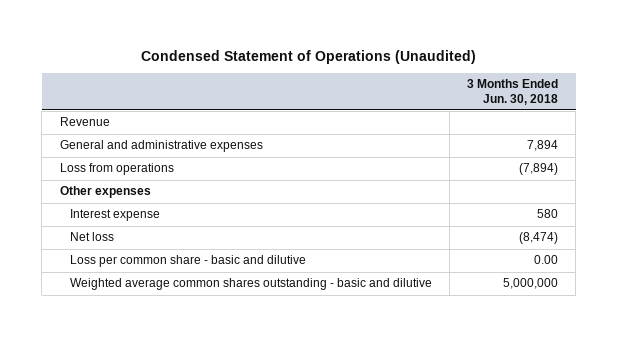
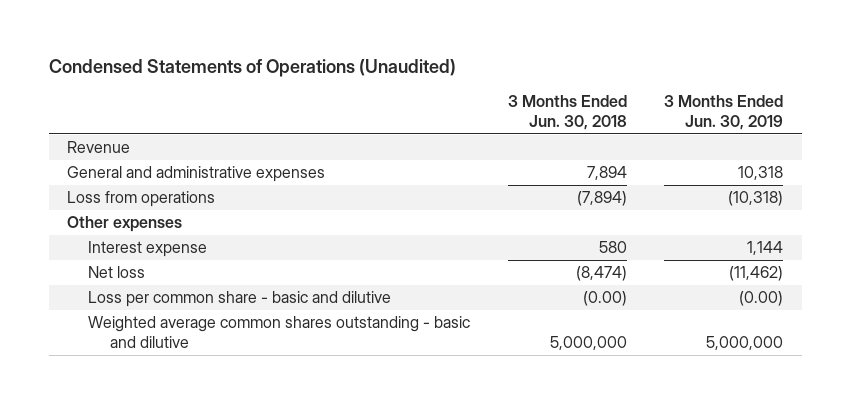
- Condensed Statement of Operations (Unaudited)
+ Condensed Statements of Operations (Unaudited)
- | 3 Months Ended Jun. 30, 2018
+ | 3 Months Ended Jun. 30, 2018 | 3 Months Ended Jun. 30, 2019
- Loss per common share - basic and dilutive | 0.00
+ Loss per common share - basic and dilutive | (0.00) | (0.00)

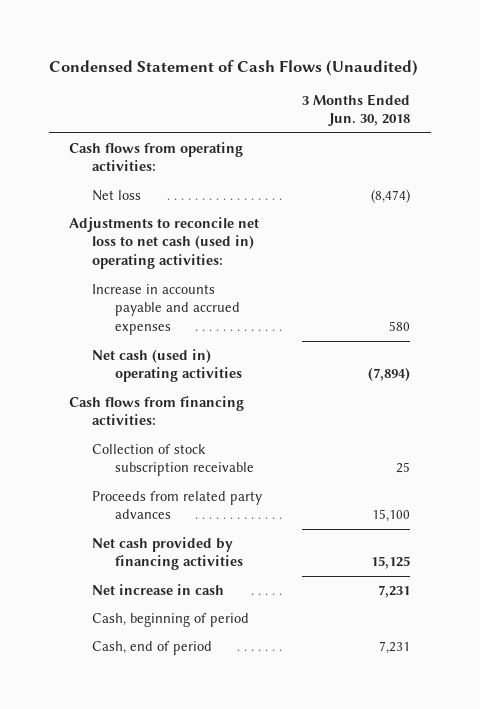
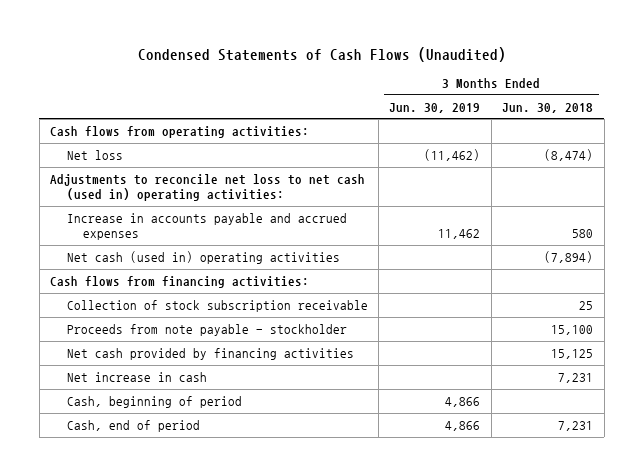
- Condensed Statement of Cash Flows (Unaudited)
+ Condensed Statements of Cash Flows (Unaudited)
- | 3 Months Ended Jun. 30, 2018
+ | 3 Months Ended Jun. 30, 2019 | 3 Months Ended Jun. 30, 2018
- Proceeds from related party advances | 15,100
+ Proceeds from note payable - stockholder | | 15,100

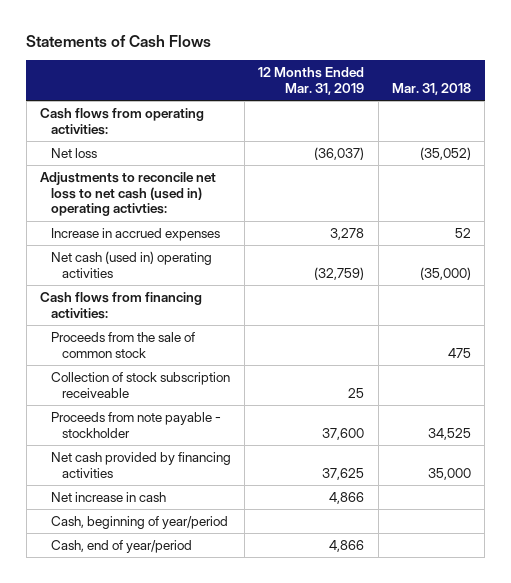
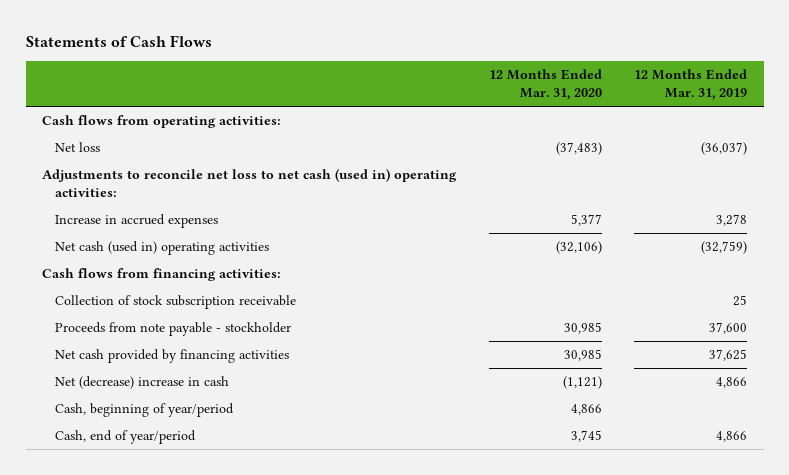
- | 12 Months Ended Mar. 31, 2019 | Mar. 31, 2018
+ | 12 Months Ended Mar. 31, 2020 | 12 Months Ended Mar. 31, 2019
- Adjustments to reconcile net loss to net cash (used in) operating activties:
+ Adjustments to reconcile net loss to net cash (used in) operating activities:
- Proceeds from the sale of common stock | | 475
- Collection of stock subscription receiveable | 25 |
+ Collection of stock subscription receivable | | 25
- Net increase in cash | 4,866 |
+ Net (decrease) increase in cash | (1,121) | 4,866

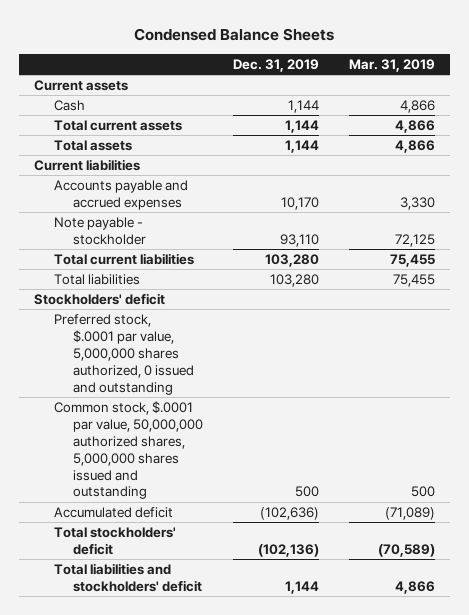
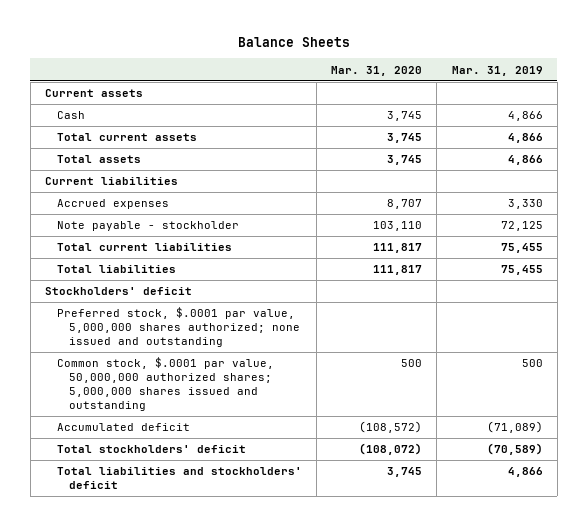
- Condensed Balance Sheets
+ Balance Sheets
- | Dec. 31, 2019 | Mar. 31, 2019
+ | Mar. 31, 2020 | Mar. 31, 2019
- Accounts payable and accrued expenses | 10,170 | 3,330
+ Accrued expenses | 8,707 | 3,330
- Preferred stock, $.0001 par value, 5,000,000 shares authorized, 0 issued and outstanding
- Common stock, $.0001 par value, 50,000,000 authorized shares, 5,000,000 shares issued and outstanding | 500 | 500
+ Preferred stock, $.0001 par value, 5,000,000 shares authorized; none issued and outstanding
+ Common stock, $.0001 par value, 50,000,000 authorized shares; 5,000,000 shares issued and outstanding | 500 | 500

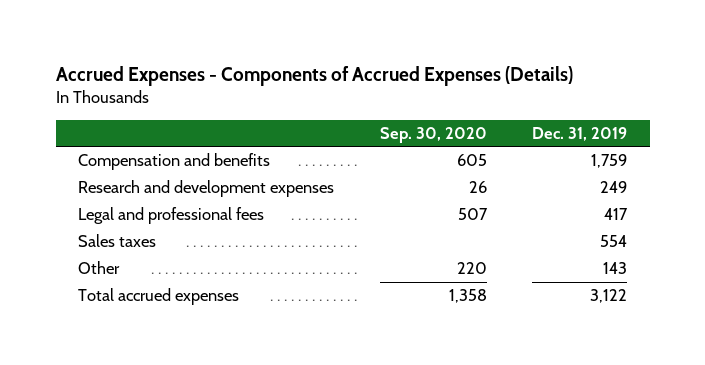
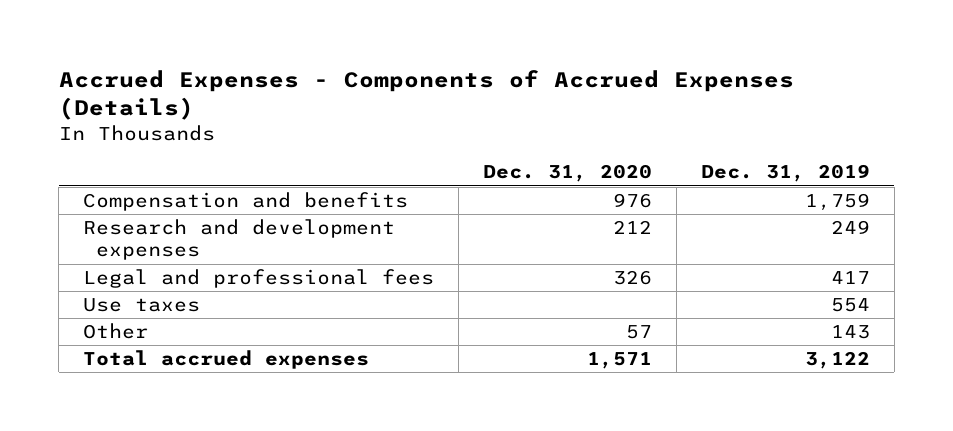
- | Sep. 30, 2020 | Dec. 31, 2019
+ | Dec. 31, 2020 | Dec. 31, 2019
- Sales taxes | | 554
+ Use taxes | | 554

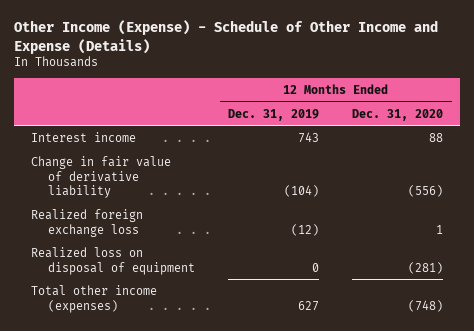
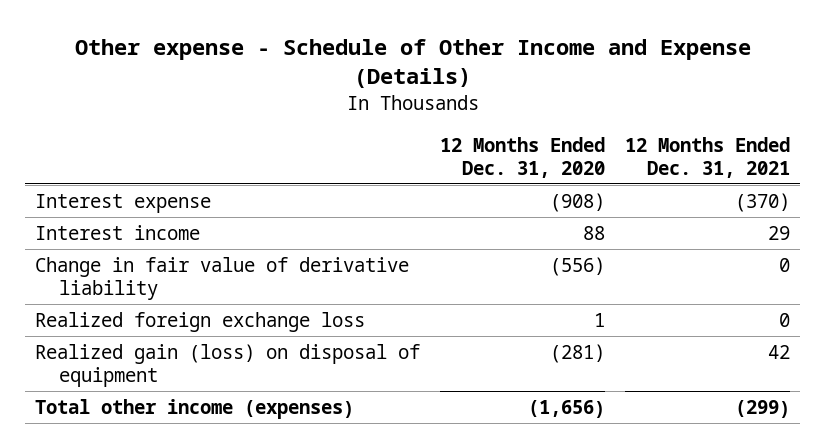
- Other Income (Expense) - Schedule of Other Income and Expense (Details)
+ Other expense - Schedule of Other Income and Expense (Details)
- | 12 Months Ended Dec. 31, 2019 | 12 Months Ended Dec. 31, 2020
+ | 12 Months Ended Dec. 31, 2020 | 12 Months Ended Dec. 31, 2021
+ Interest expense | (908) | (370)
- Realized loss on disposal of equipment | 0 | (281)
- Total other income (expenses) | 627 | (748)
+ Realized gain (loss) on disposal of equipment | (281) | 42
+ Total other income (expenses) | (1,656) | (299)

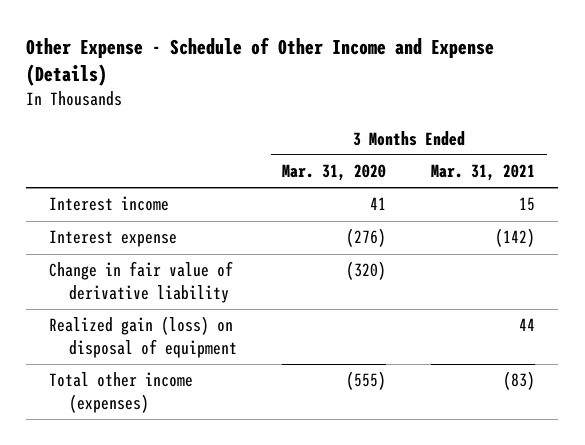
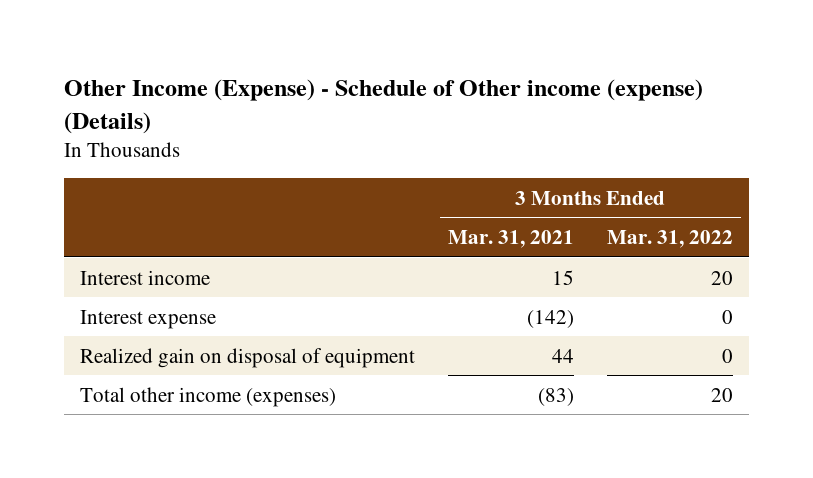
- Other Expense - Schedule of Other Income and Expense (Details)
+ Other Income (Expense) - Schedule of Other income (expense) (Details)
- | 3 Months Ended Mar. 31, 2020 | 3 Months Ended Mar. 31, 2021
+ | 3 Months Ended Mar. 31, 2021 | 3 Months Ended Mar. 31, 2022
- Change in fair value of derivative liability | (320) |
- Realized gain (loss) on disposal of equipment | | 44
+ Realized gain on disposal of equipment | 44 | 0

